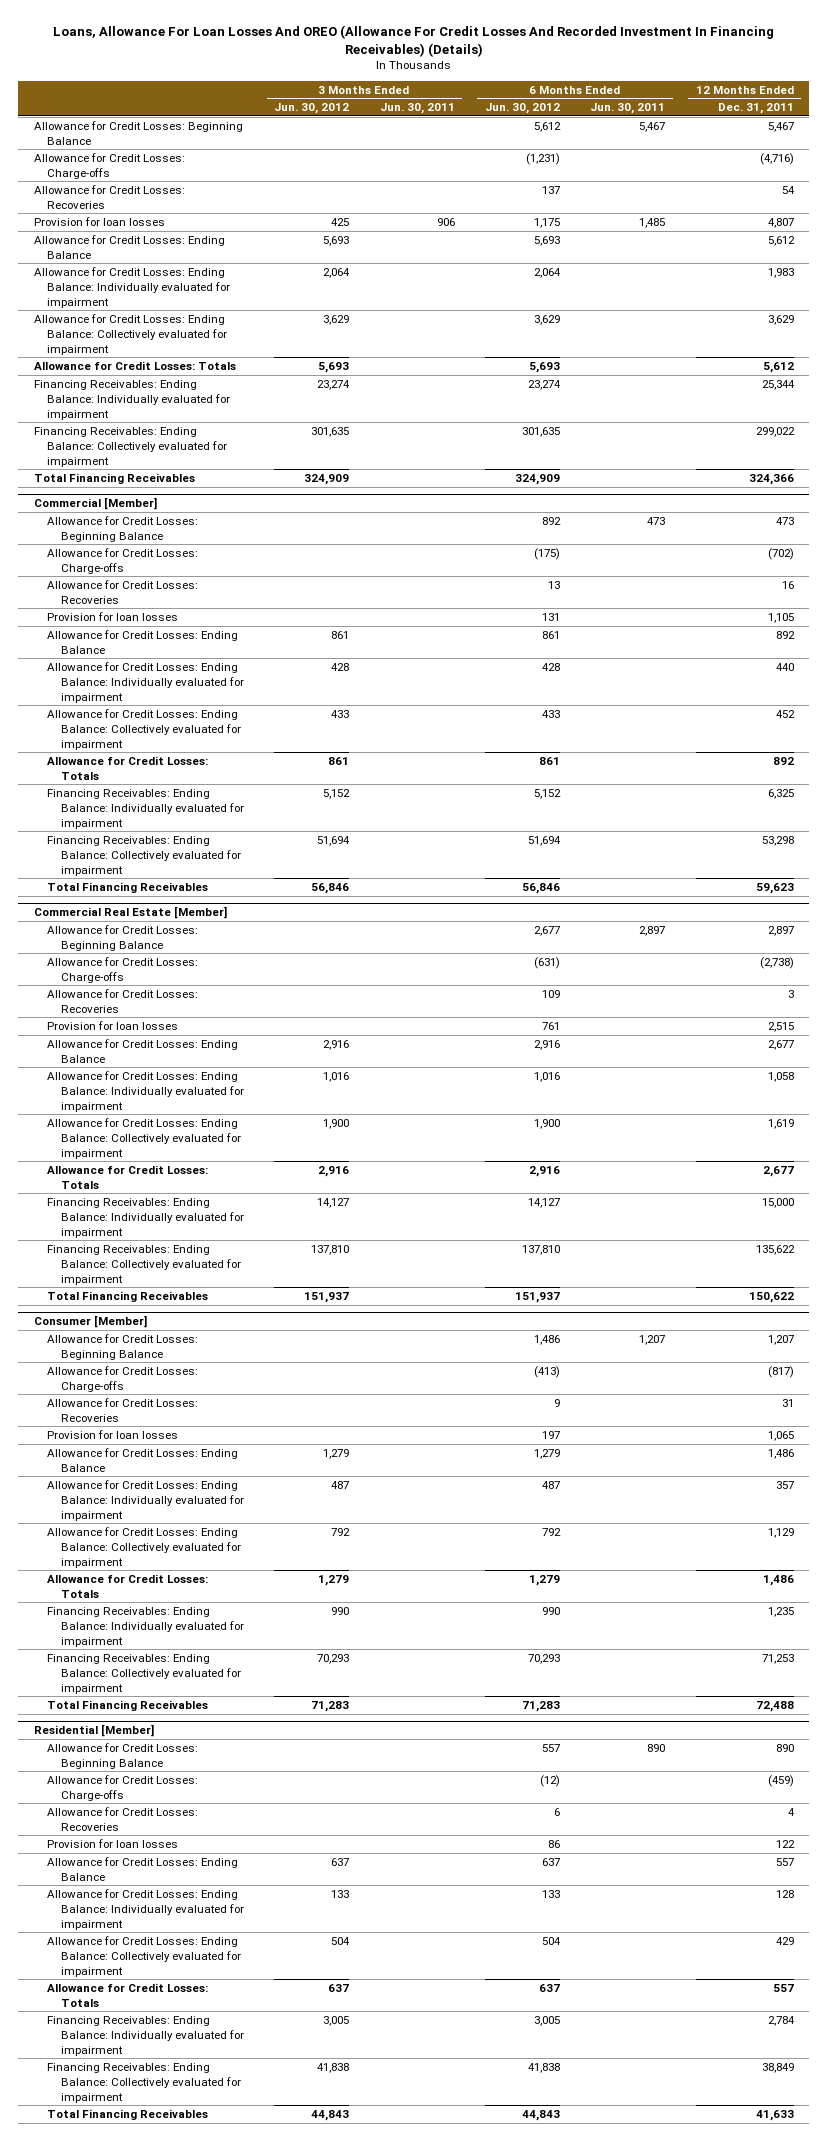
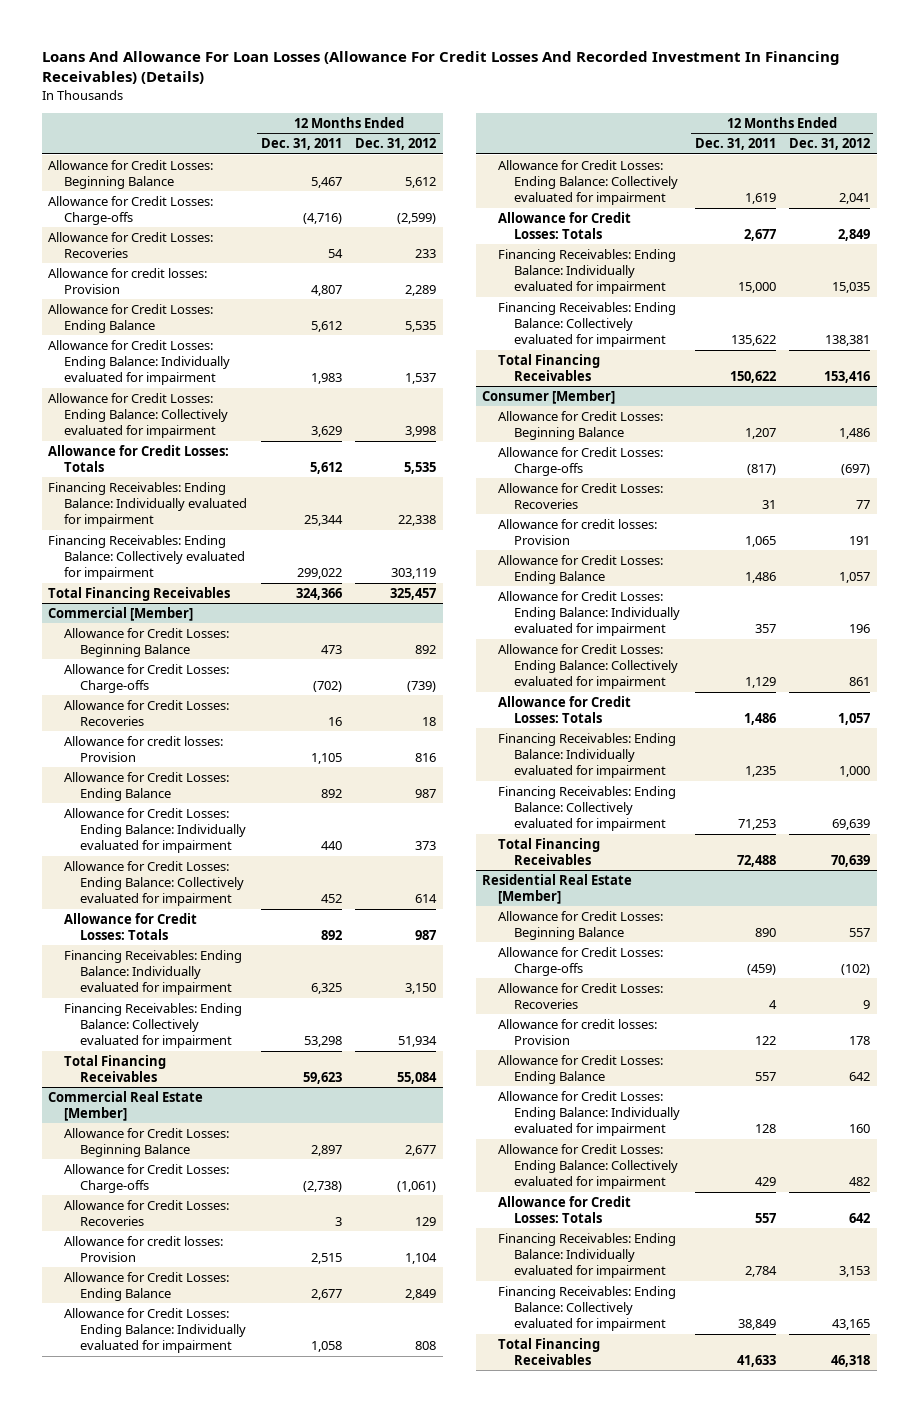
- Loans, Allowance For Loan Losses And OREO (Allowance For Credit Losses And Recorded Investment In Financing Receivables) (Details)
+ Loans And Allowance For Loan Losses (Allowance For Credit Losses And Recorded Investment In Financing Receivables) (Details)
- | 3 Months Ended Jun. 30, 2012 | 3 Months Ended Jun. 30, 2011 | 6 Months Ended Jun. 30, 2012 | 6 Months Ended Jun. 30, 2011 | 12 Months Ended Dec. 31, 2011
+ | 12 Months Ended Dec. 31, 2011 | 12 Months Ended Dec. 31, 2012
- Provision for loan losses | 425 | 906 | 1,175 | 1,485 | 4,807
+ Allowance for credit losses: Provision | 4,807 | 2,289
@ Commercial [Member]
- Provision for loan losses | | | 131 | | 1,105
+ Allowance for credit losses: Provision | 1,105 | 816
@ Commercial Real Estate [Member]
- Provision for loan losses | | | 761 | | 2,515
+ Allowance for credit losses: Provision | 2,515 | 1,104
@ Consumer [Member]
- Provision for loan losses | | | 197 | | 1,065
+ Allowance for credit losses: Provision | 1,065 | 191
- Residential [Member]
+ Residential Real Estate [Member]
- Provision for loan losses | | | 86 | | 122
+ Allowance for credit losses: Provision | 122 | 178

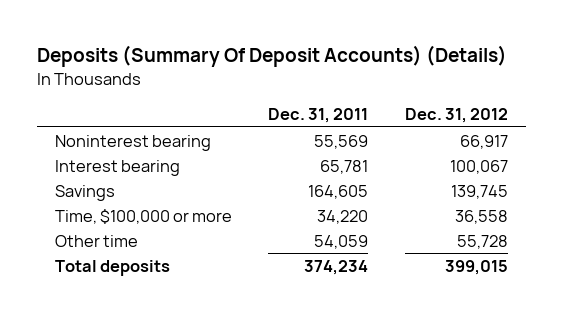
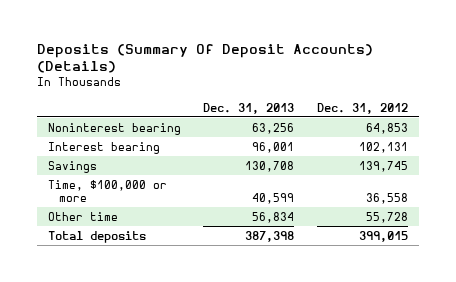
- | Dec. 31, 2011 | Dec. 31, 2012
+ | Dec. 31, 2013 | Dec. 31, 2012
- Noninterest bearing | 55,569 | 66,917
- Interest bearing | 65,781 | 100,067
+ Noninterest bearing | 63,256 | 64,853
+ Interest bearing | 96,001 | 102,131

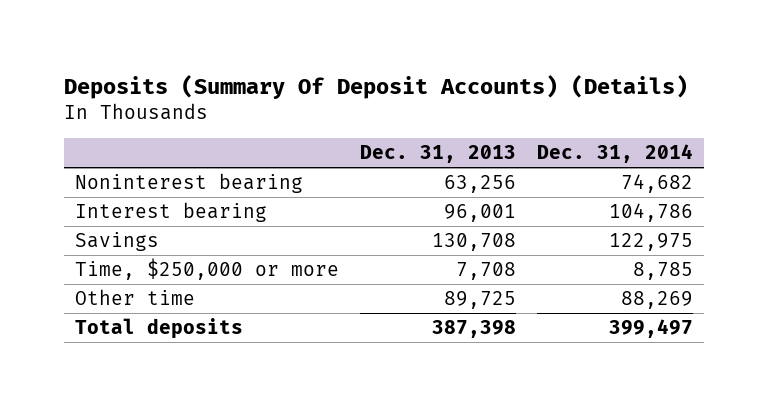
- | Dec. 31, 2013 | Dec. 31, 2012
+ | Dec. 31, 2013 | Dec. 31, 2014
- Time, $100,000 or more | 40,599 | 36,558
- Other time | 56,834 | 55,728
+ Time, $250,000 or more | 7,708 | 8,785
+ Other time | 89,725 | 88,269

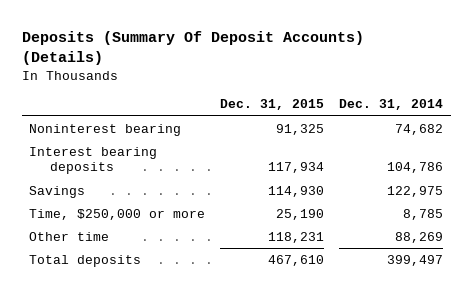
- | Dec. 31, 2013 | Dec. 31, 2014
+ | Dec. 31, 2015 | Dec. 31, 2014
- Interest bearing | 96,001 | 104,786
+ Interest bearing deposits | 117,934 | 104,786

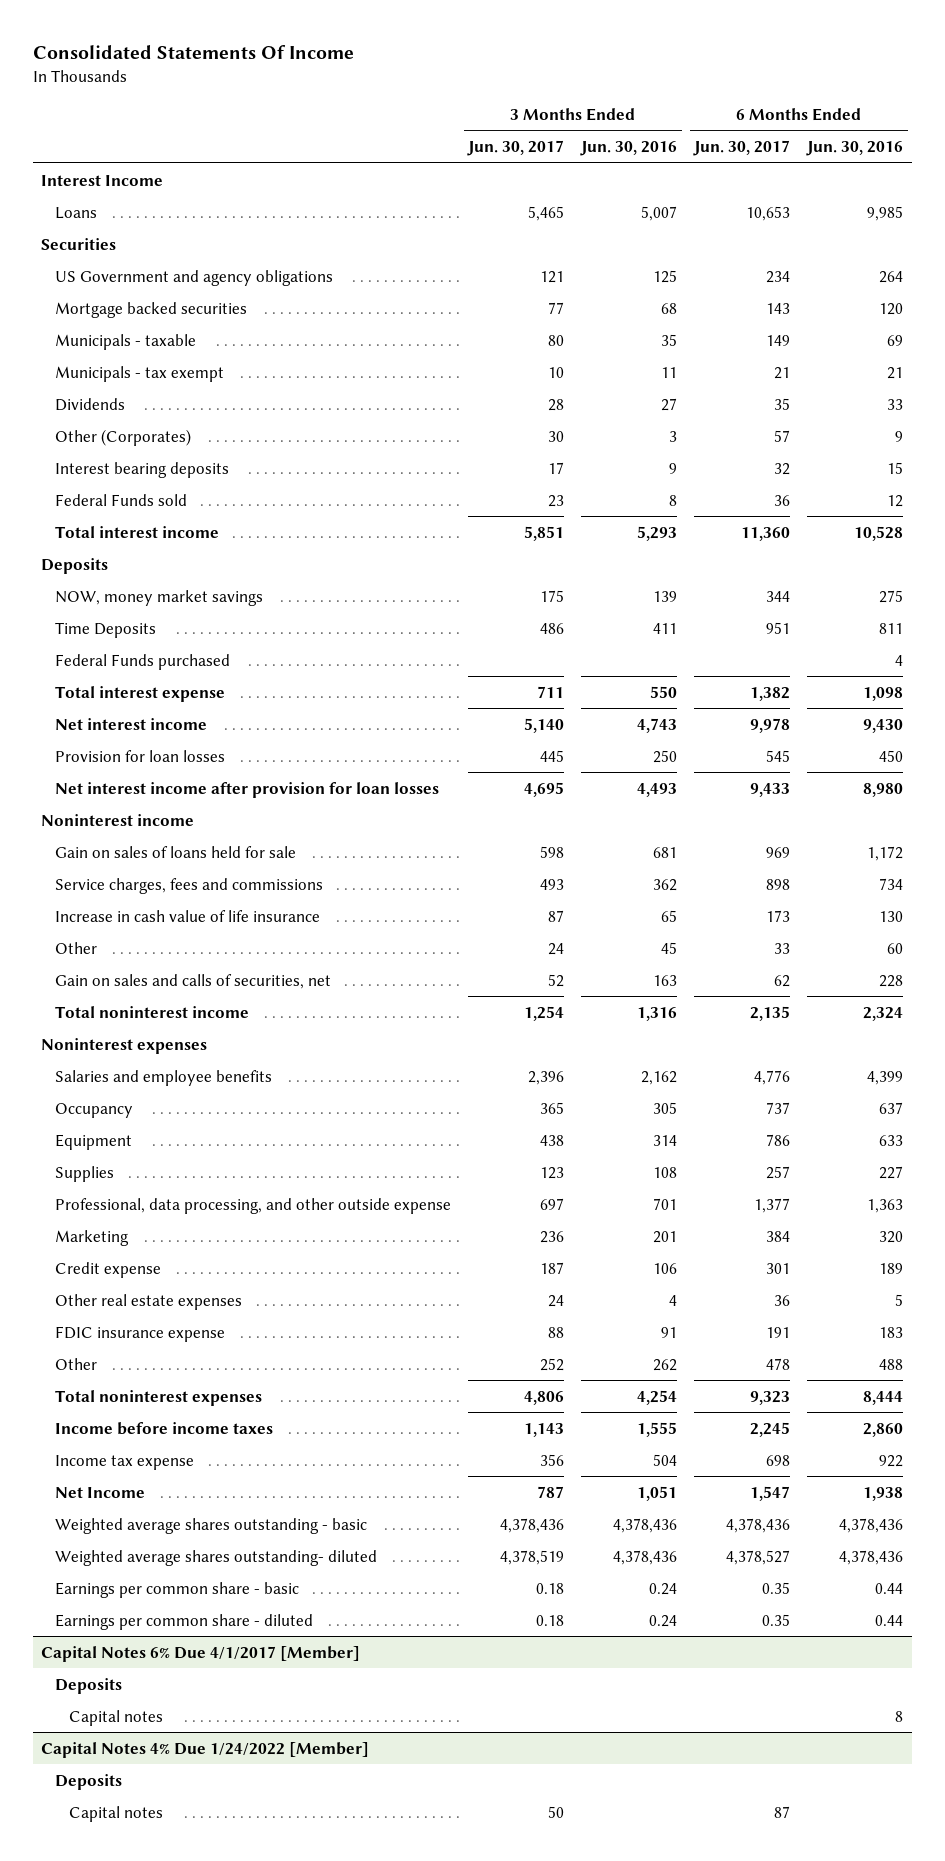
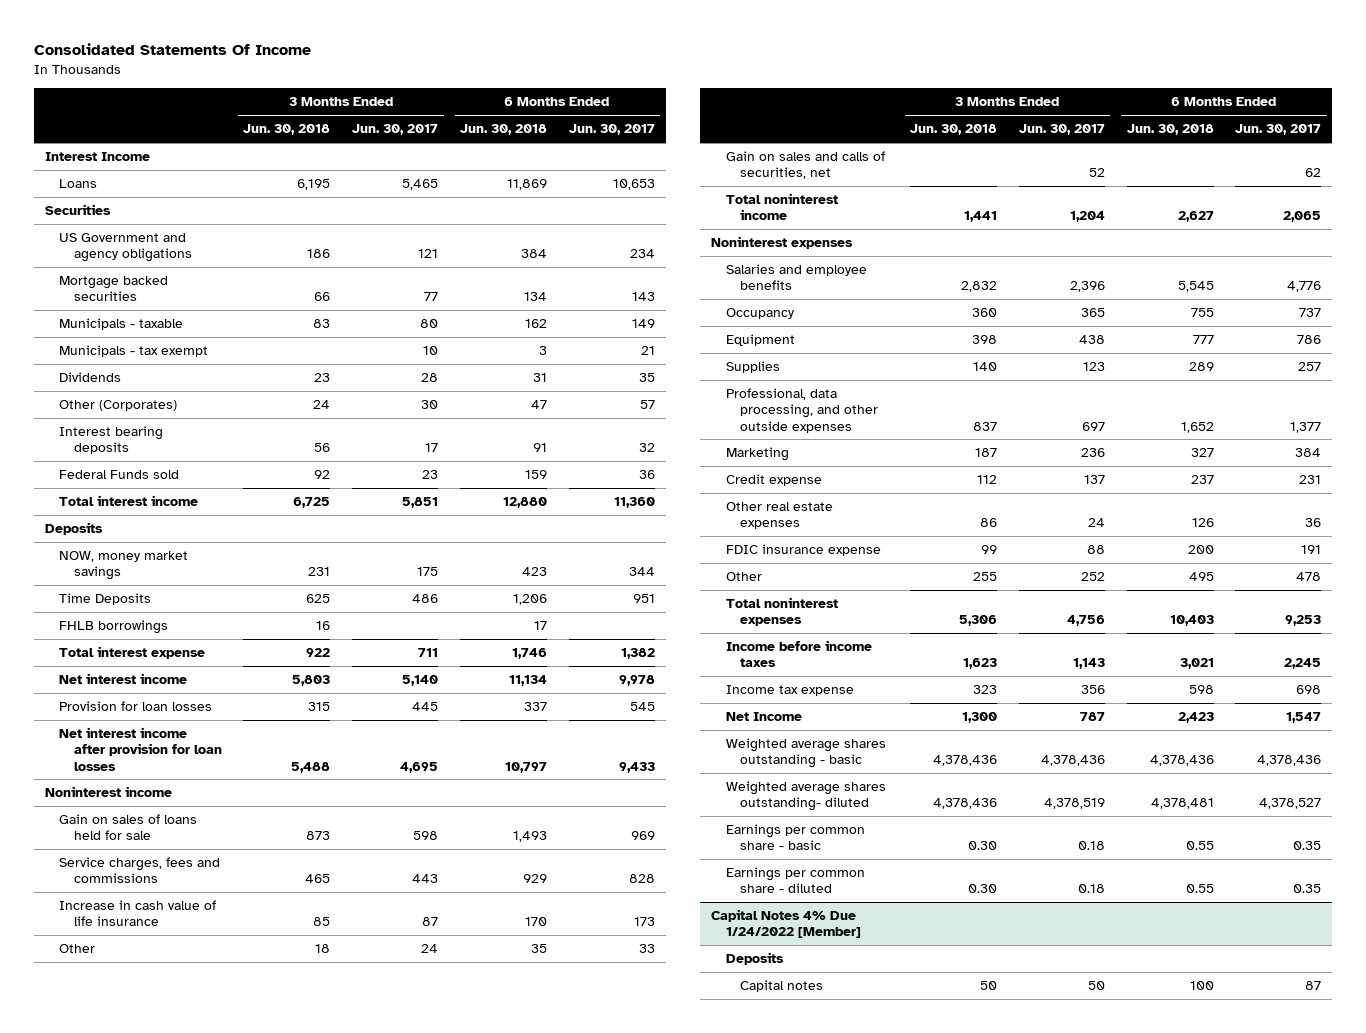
- | 3 Months Ended Jun. 30, 2017 | 3 Months Ended Jun. 30, 2016 | 6 Months Ended Jun. 30, 2017 | 6 Months Ended Jun. 30, 2016
+ | 3 Months Ended Jun. 30, 2018 | 3 Months Ended Jun. 30, 2017 | 6 Months Ended Jun. 30, 2018 | 6 Months Ended Jun. 30, 2017
- Federal Funds purchased | | | | 4
+ FHLB borrowings | 16 | | 17 |
- Service charges, fees and commissions | 493 | 362 | 898 | 734
+ Service charges, fees and commissions | 465 | 443 | 929 | 828
- Total noninterest income | 1,254 | 1,316 | 2,135 | 2,324
+ Total noninterest income | 1,441 | 1,204 | 2,627 | 2,065
- Professional, data processing, and other outside expense | 697 | 701 | 1,377 | 1,363
+ Professional, data processing, and other outside expenses | 837 | 697 | 1,652 | 1,377
- Credit expense | 187 | 106 | 301 | 189
+ Credit expense | 112 | 137 | 237 | 231
- Total noninterest expenses | 4,806 | 4,254 | 9,323 | 8,444
+ Total noninterest expenses | 5,306 | 4,756 | 10,403 | 9,253
- Capital Notes 6% Due 4/1/2017 [Member]
- Deposits
- Capital notes | | | | 8

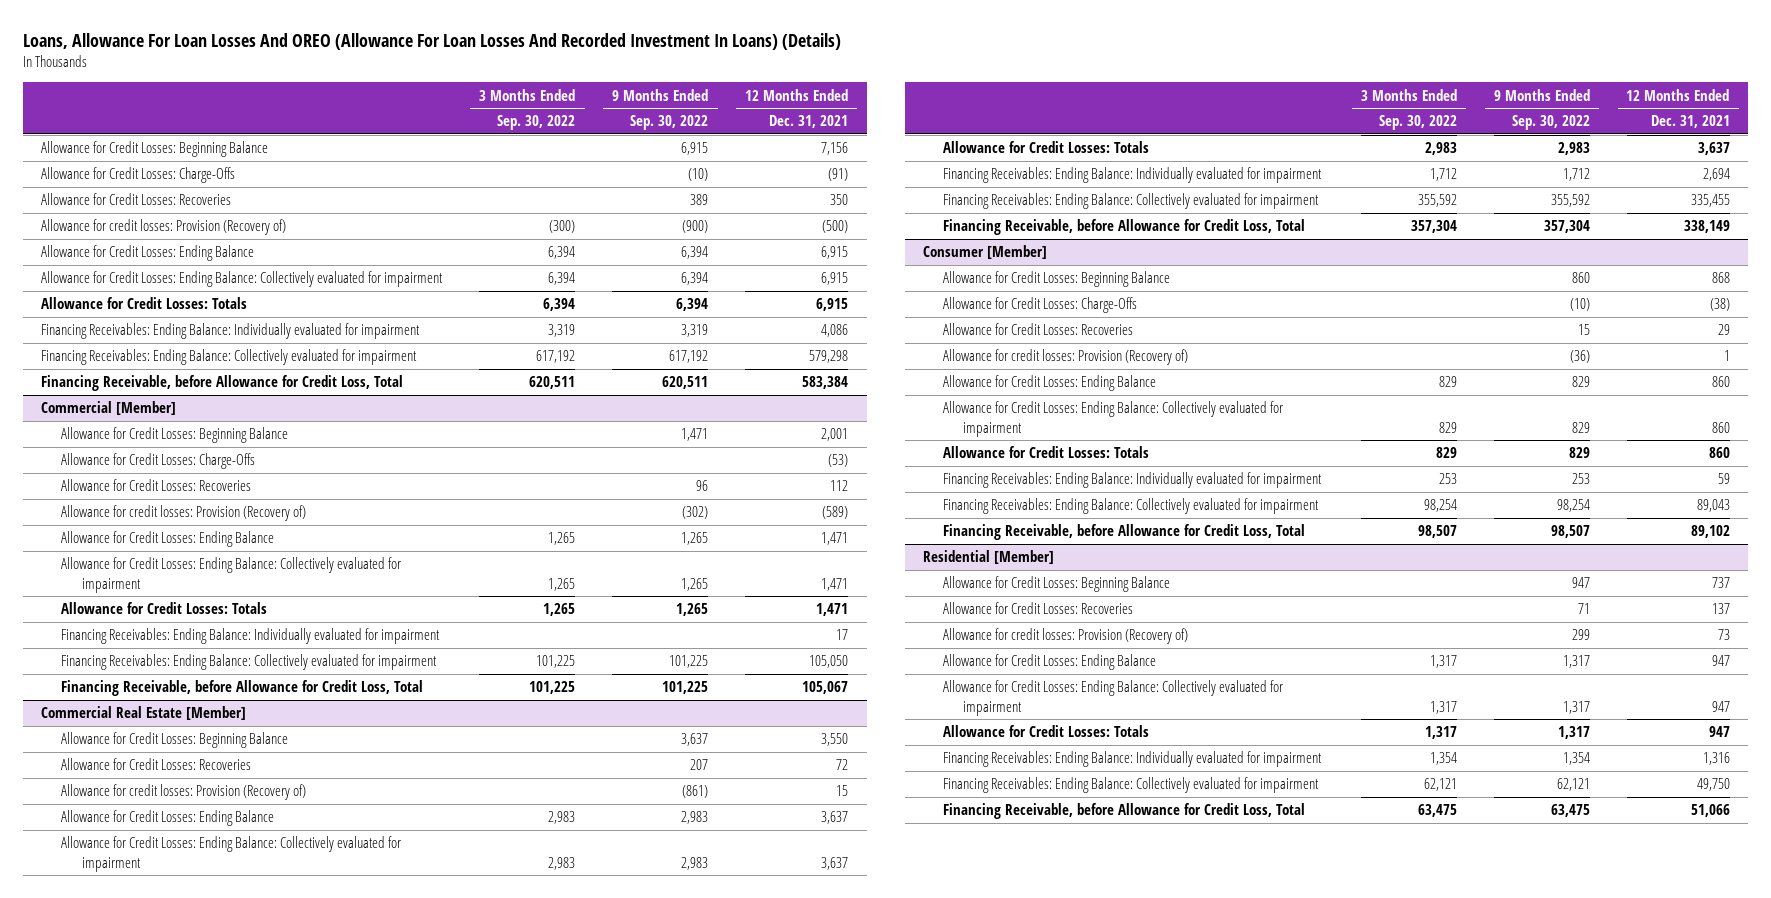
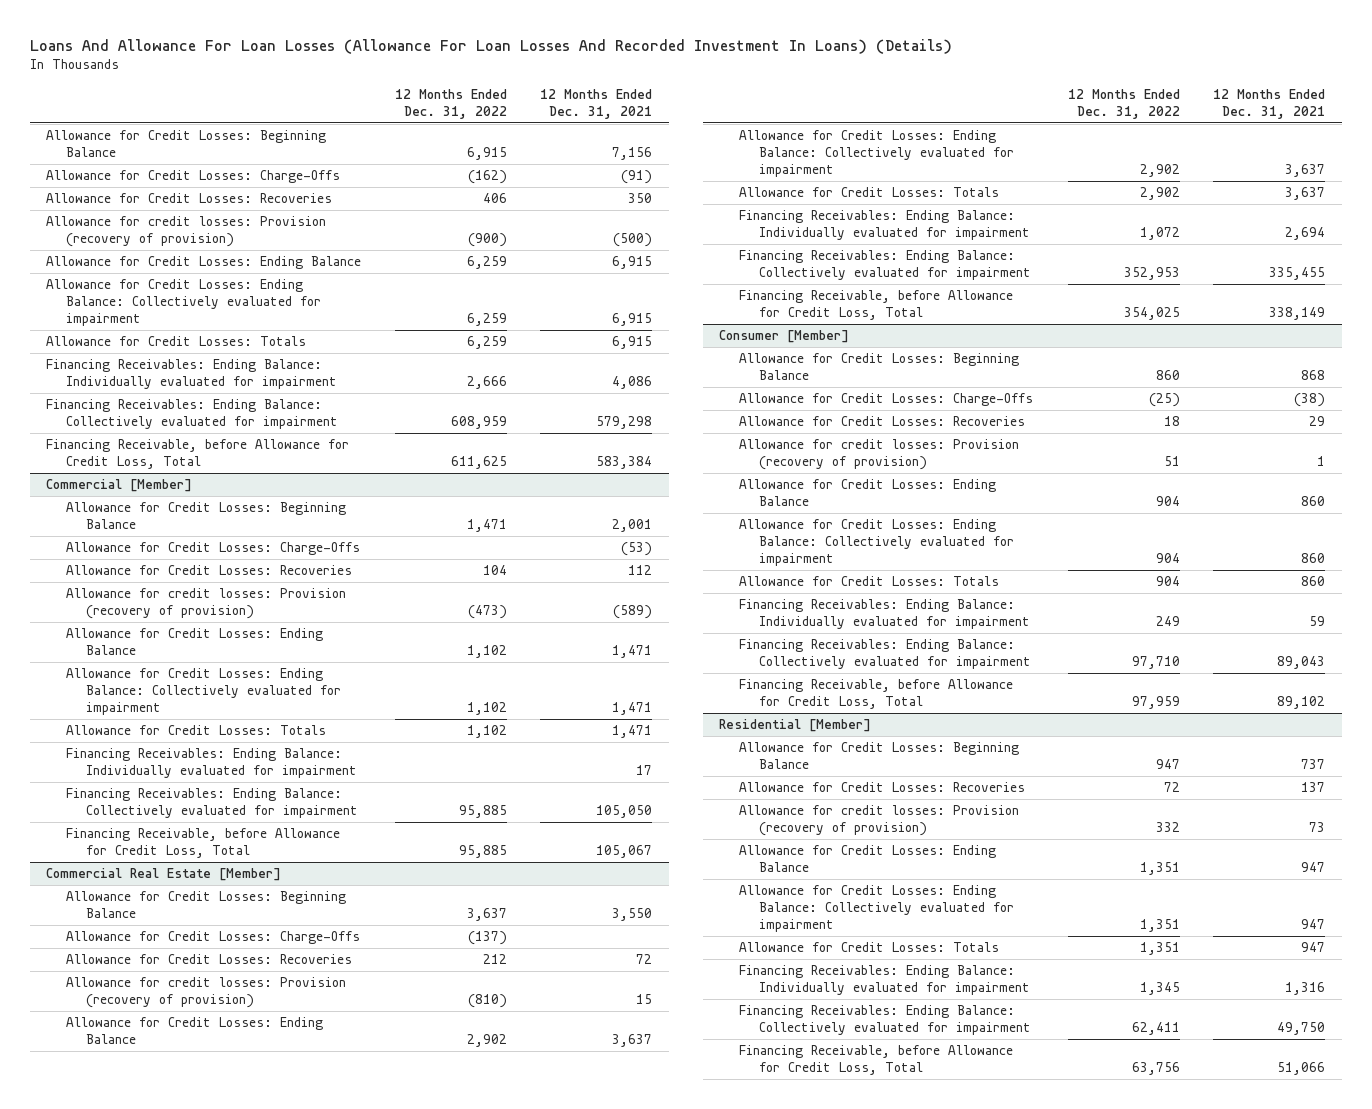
- Loans, Allowance For Loan Losses And OREO (Allowance For Loan Losses And Recorded Investment In Loans) (Details)
+ Loans And Allowance For Loan Losses (Allowance For Loan Losses And Recorded Investment In Loans) (Details)
- | 3 Months Ended Sep. 30, 2022 | 9 Months Ended Sep. 30, 2022 | 12 Months Ended Dec. 31, 2021
+ | 12 Months Ended Dec. 31, 2022 | 12 Months Ended Dec. 31, 2021
- Allowance for credit losses: Provision (Recovery of) | (300) | (900) | (500)
+ Allowance for credit losses: Provision (recovery of provision) | (900) | (500)
@ Commercial [Member]
- Allowance for credit losses: Provision (Recovery of) | | (302) | (589)
+ Allowance for credit losses: Provision (recovery of provision) | (473) | (589)
@ Commercial Real Estate [Member]
+ Allowance for Credit Losses: Charge-Offs | (137) |
- Allowance for credit losses: Provision (Recovery of) | | (861) | 15
+ Allowance for credit losses: Provision (recovery of provision) | (810) | 15
@ Consumer [Member]
- Allowance for credit losses: Provision (Recovery of) | | (36) | 1
+ Allowance for credit losses: Provision (recovery of provision) | 51 | 1
@ Residential [Member]
- Allowance for credit losses: Provision (Recovery of) | | 299 | 73
+ Allowance for credit losses: Provision (recovery of provision) | 332 | 73

